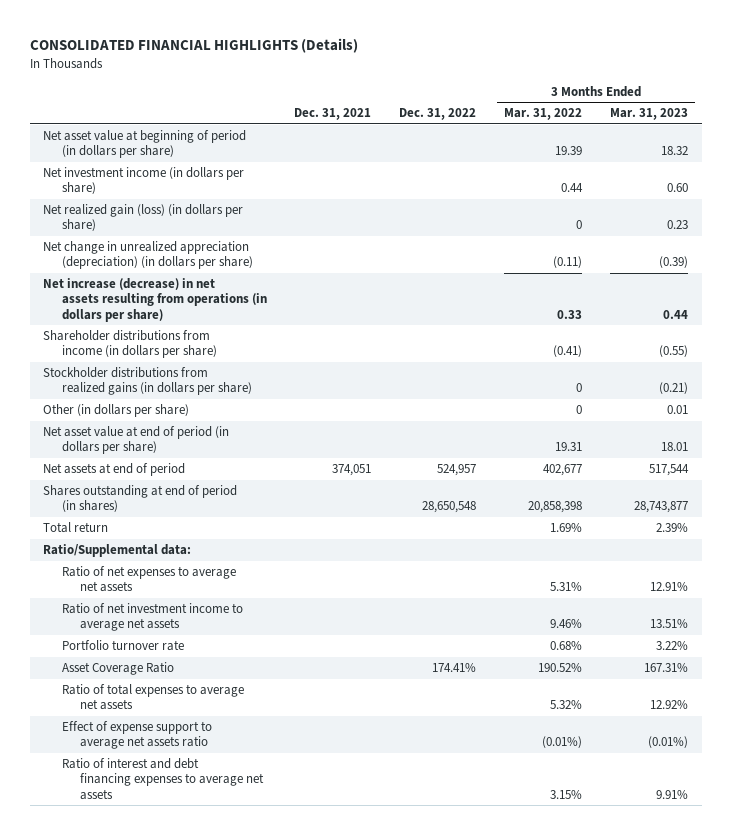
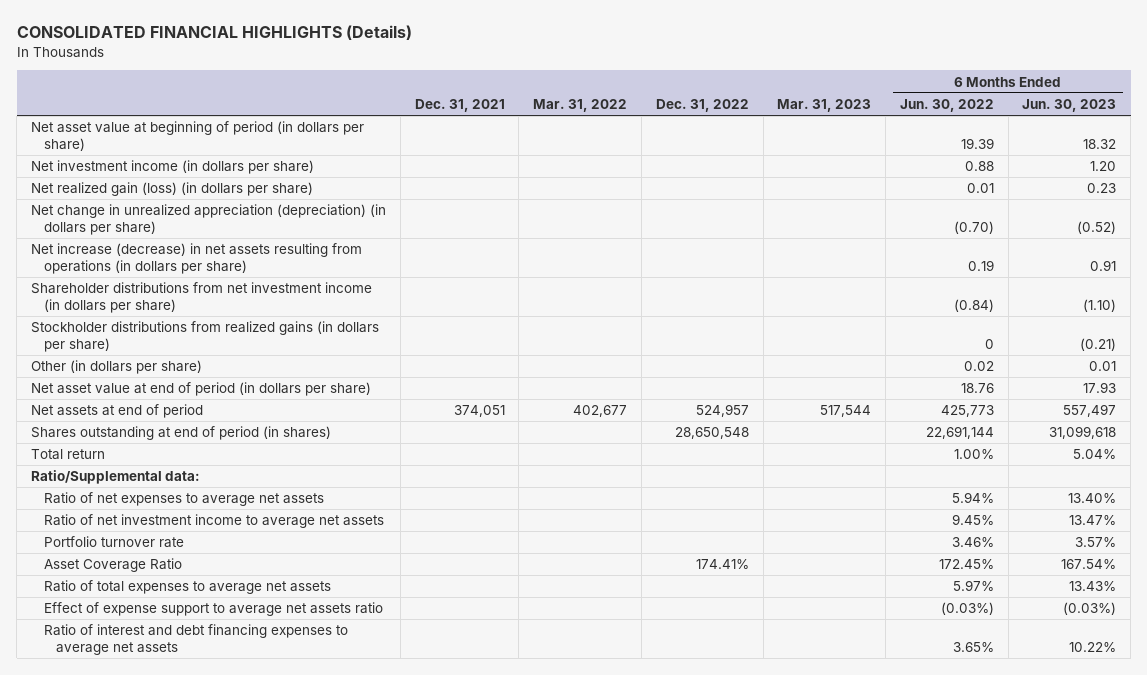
- | Dec. 31, 2021 | Dec. 31, 2022 | 3 Months Ended Mar. 31, 2022 | 3 Months Ended Mar. 31, 2023
+ | Dec. 31, 2021 | Mar. 31, 2022 | Dec. 31, 2022 | Mar. 31, 2023 | 6 Months Ended Jun. 30, 2022 | 6 Months Ended Jun. 30, 2023
- Shareholder distributions from income (in dollars per share) | | | (0.41) | (0.55)
+ Shareholder distributions from net investment income (in dollars per share) | | | | | (0.84) | (1.10)

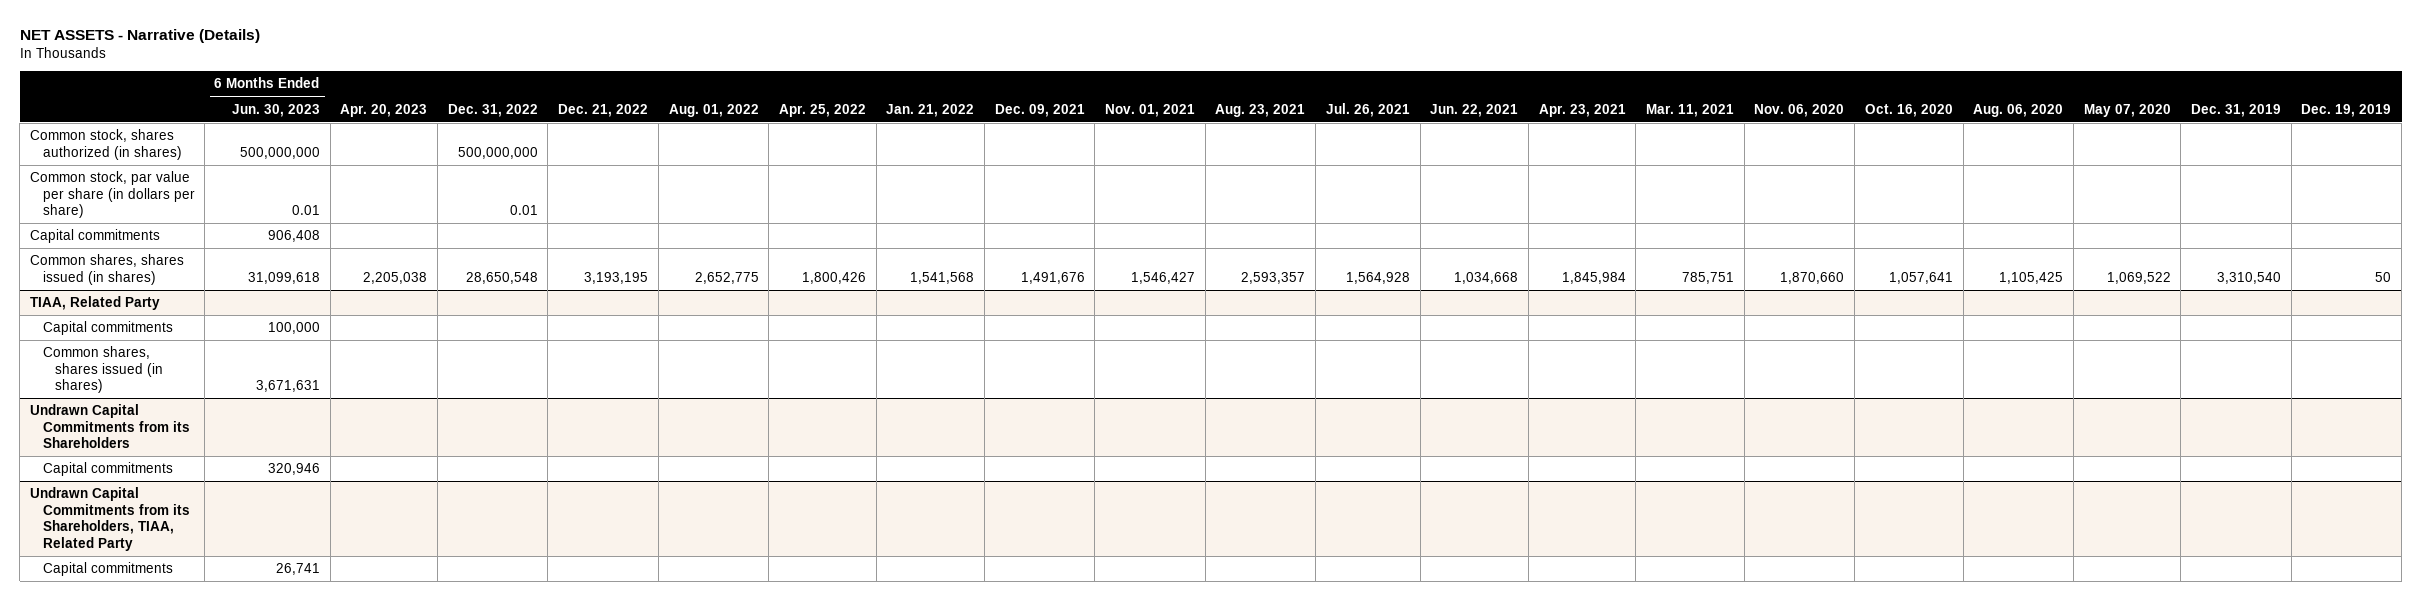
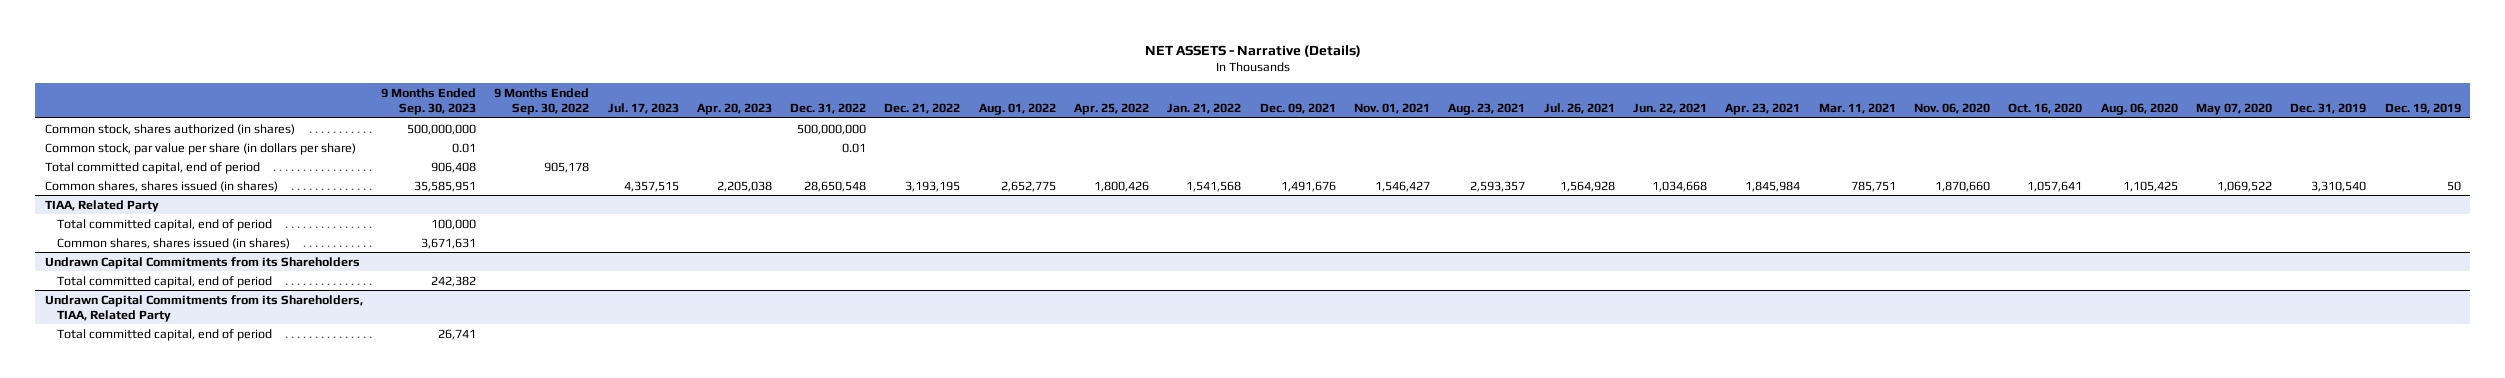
- | 6 Months Ended Jun. 30, 2023 | Apr. 20, 2023 | Dec. 31, 2022 | Dec. 21, 2022 | Aug. 01, 2022 | Apr. 25, 2022 | Jan. 21, 2022 | Dec. 09, 2021 | Nov. 01, 2021 | Aug. 23, 2021 | Jul. 26, 2021 | Jun. 22, 2021 | Apr. 23, 2021 | Mar. 11, 2021 | Nov. 06, 2020 | Oct. 16, 2020 | Aug. 06, 2020 | May 07, 2020 | Dec. 31, 2019 | Dec. 19, 2019
+ | 9 Months Ended Sep. 30, 2023 | 9 Months Ended Sep. 30, 2022 | Jul. 17, 2023 | Apr. 20, 2023 | Dec. 31, 2022 | Dec. 21, 2022 | Aug. 01, 2022 | Apr. 25, 2022 | Jan. 21, 2022 | Dec. 09, 2021 | Nov. 01, 2021 | Aug. 23, 2021 | Jul. 26, 2021 | Jun. 22, 2021 | Apr. 23, 2021 | Mar. 11, 2021 | Nov. 06, 2020 | Oct. 16, 2020 | Aug. 06, 2020 | May 07, 2020 | Dec. 31, 2019 | Dec. 19, 2019
- Capital commitments | 906,408 | | | | | | | | | | | | | | | | | | |
+ Total committed capital, end of period | 906,408 | 905,178 | | | | | | | | | | | | | | | | | | | |
@ TIAA, Related Party
- Capital commitments | 100,000 | | | | | | | | | | | | | | | | | | |
+ Total committed capital, end of period | 100,000 | | | | | | | | | | | | | | | | | | | | |
@ Undrawn Capital Commitments from its Shareholders
- Capital commitments | 320,946 | | | | | | | | | | | | | | | | | | |
+ Total committed capital, end of period | 242,382 | | | | | | | | | | | | | | | | | | | | |
@ Undrawn Capital Commitments from its Shareholders, TIAA, Related Party
- Capital commitments | 26,741 | | | | | | | | | | | | | | | | | | |
+ Total committed capital, end of period | 26,741 | | | | | | | | | | | | | | | | | | | | |

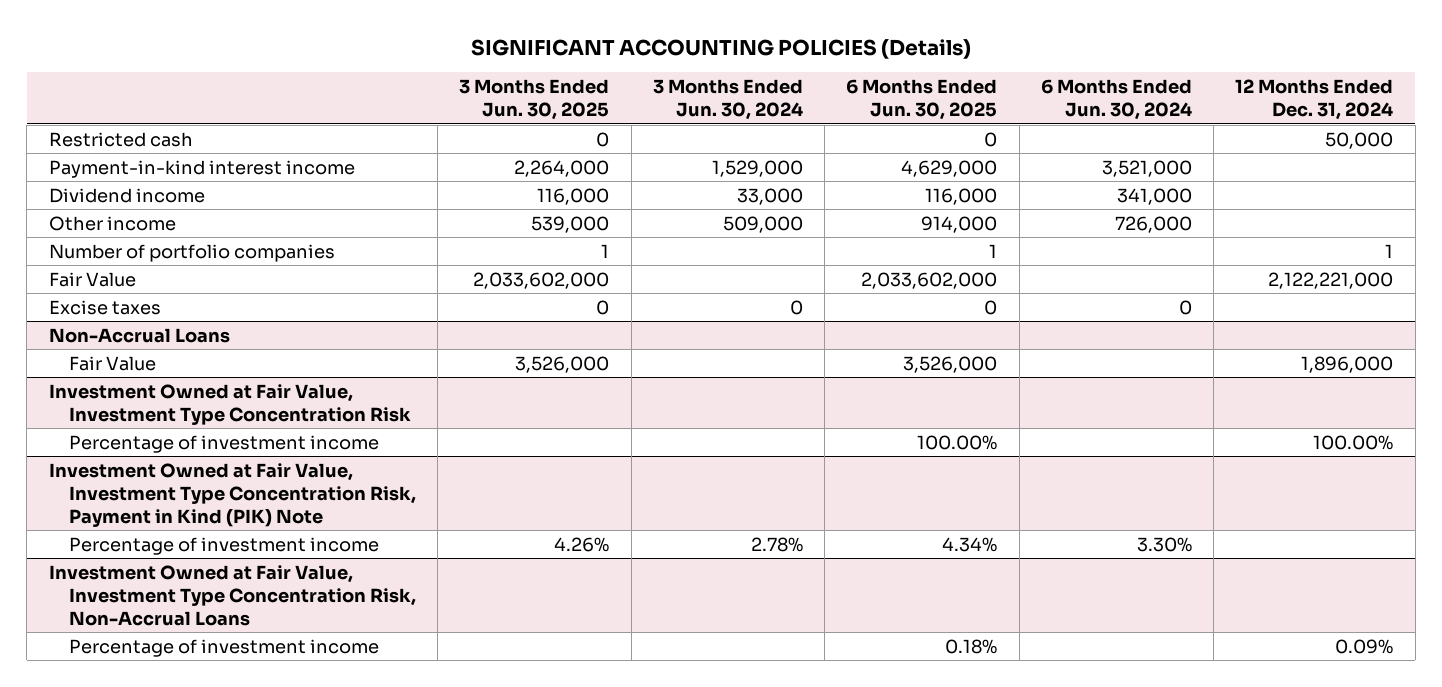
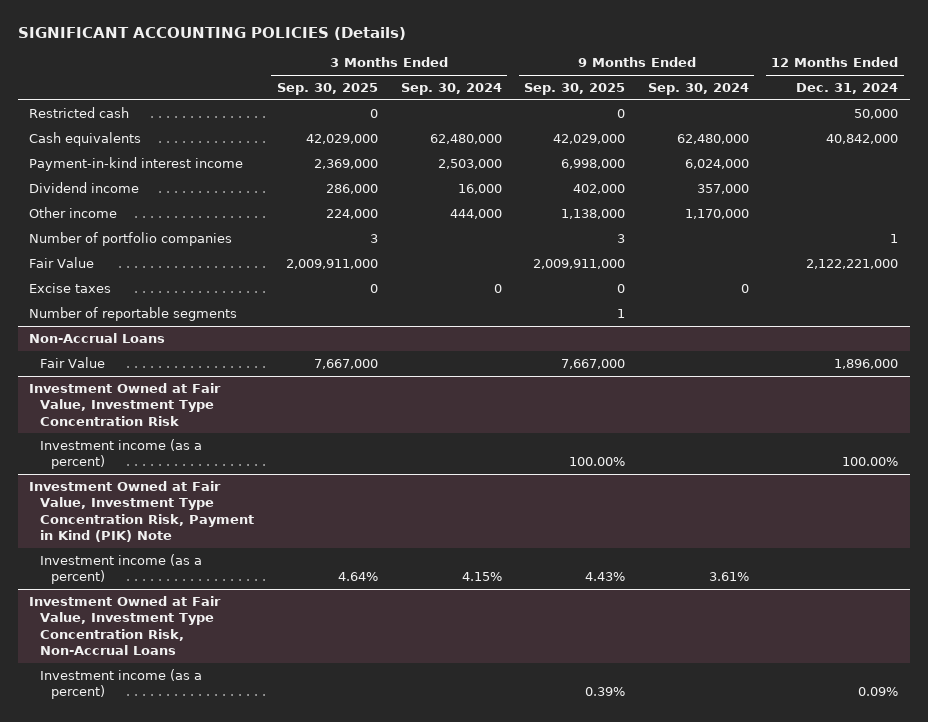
- | 3 Months Ended Jun. 30, 2025 | 3 Months Ended Jun. 30, 2024 | 6 Months Ended Jun. 30, 2025 | 6 Months Ended Jun. 30, 2024 | 12 Months Ended Dec. 31, 2024
+ | 3 Months Ended Sep. 30, 2025 | 3 Months Ended Sep. 30, 2024 | 9 Months Ended Sep. 30, 2025 | 9 Months Ended Sep. 30, 2024 | 12 Months Ended Dec. 31, 2024
+ Cash equivalents | 42,029,000 | 62,480,000 | 42,029,000 | 62,480,000 | 40,842,000
+ Number of reportable segments | | | 1 | |
@ Investment Owned at Fair Value, Investment Type Concentration Risk
- Percentage of investment income | | | 100.00% | | 100.00%
+ Investment income (as a percent) | | | 100.00% | | 100.00%
@ Investment Owned at Fair Value, Investment Type Concentration Risk, Payment in Kind (PIK) Note
- Percentage of investment income | 4.26% | 2.78% | 4.34% | 3.30% |
+ Investment income (as a percent) | 4.64% | 4.15% | 4.43% | 3.61% |
@ Investment Owned at Fair Value, Investment Type Concentration Risk, Non-Accrual Loans
- Percentage of investment income | | | 0.18% | | 0.09%
+ Investment income (as a percent) | | | 0.39% | | 0.09%

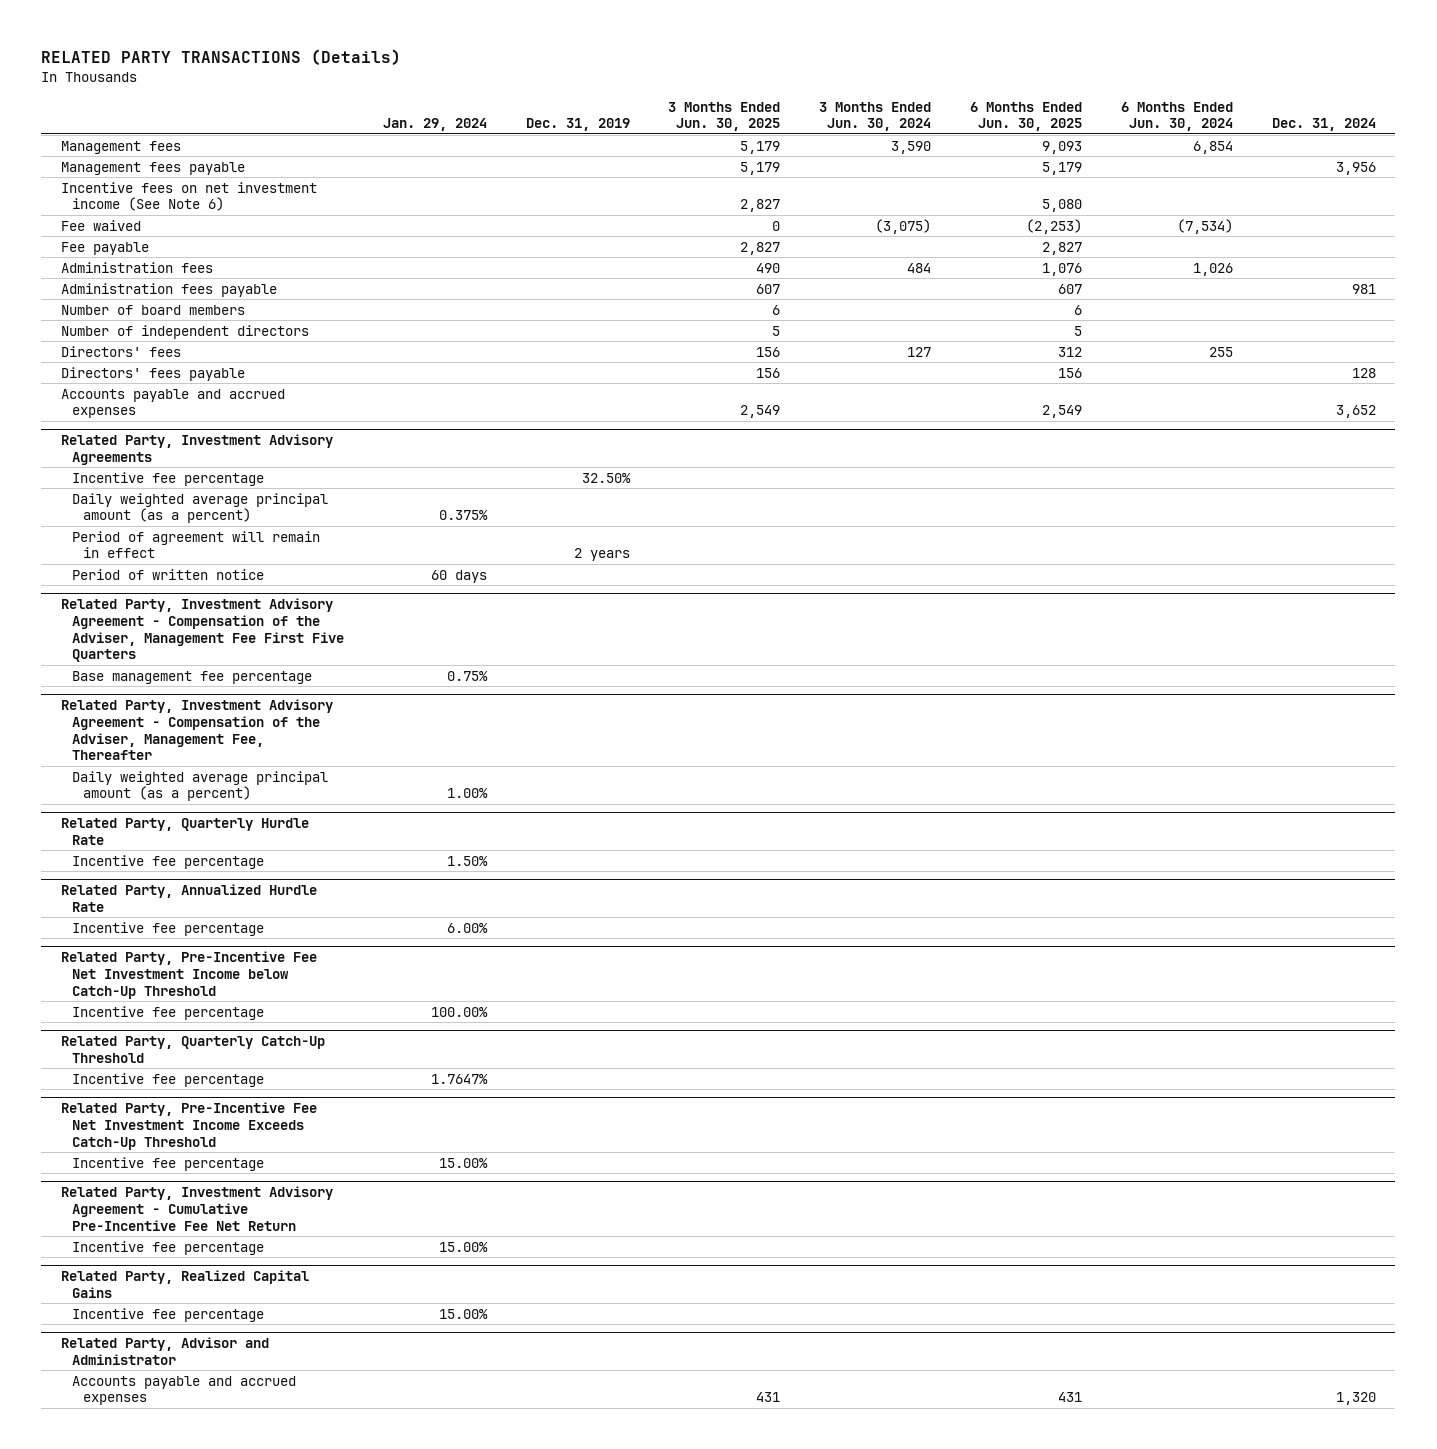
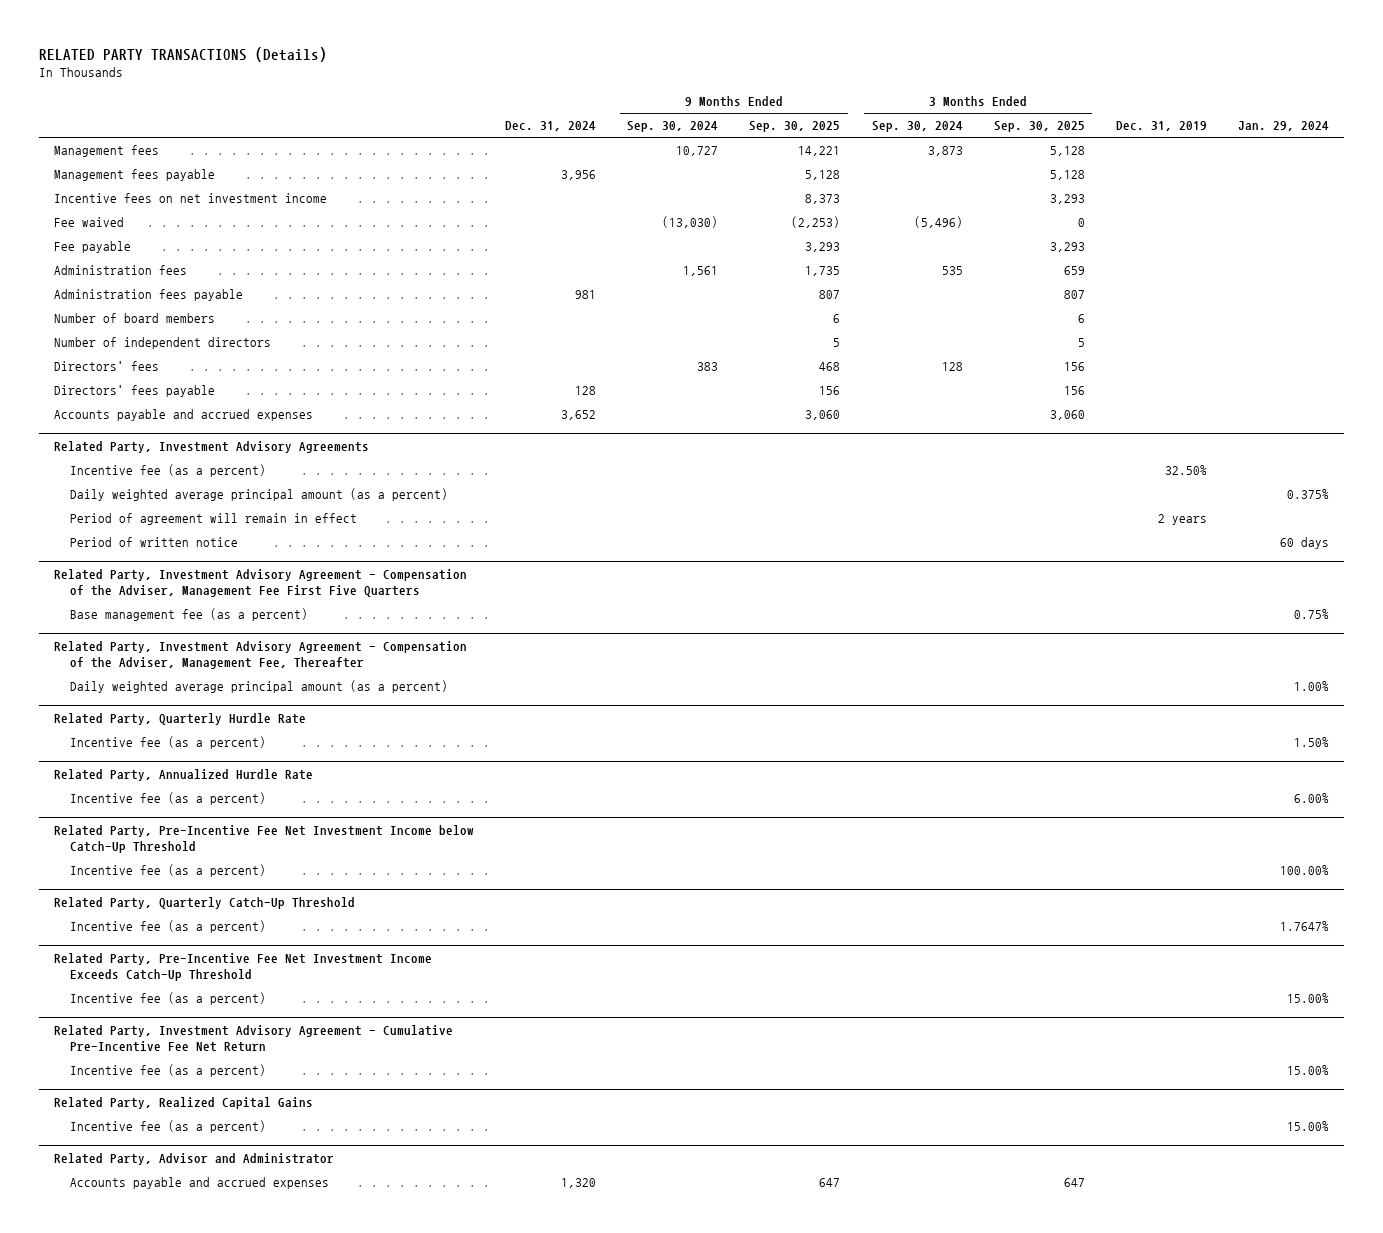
- | Jan. 29, 2024 | Dec. 31, 2019 | 3 Months Ended Jun. 30, 2025 | 3 Months Ended Jun. 30, 2024 | 6 Months Ended Jun. 30, 2025 | 6 Months Ended Jun. 30, 2024 | Dec. 31, 2024
+ | Dec. 31, 2024 | 9 Months Ended Sep. 30, 2024 | 9 Months Ended Sep. 30, 2025 | 3 Months Ended Sep. 30, 2024 | 3 Months Ended Sep. 30, 2025 | Dec. 31, 2019 | Jan. 29, 2024
- Incentive fees on net investment income (See Note 6) | | | 2,827 | | 5,080 | |
+ Incentive fees on net investment income | | | 8,373 | | 3,293 | |
@ Related Party, Investment Advisory Agreements
- Incentive fee percentage | | 32.50% | | | | |
+ Incentive fee (as a percent) | | | | | | 32.50% |
@ Related Party, Investment Advisory Agreement - Compensation of the Adviser, Management Fee First Five Quarters
- Base management fee percentage | 0.75% | | | | | |
+ Base management fee (as a percent) | | | | | | | 0.75%
@ Related Party, Quarterly Hurdle Rate
- Incentive fee percentage | 1.50% | | | | | |
+ Incentive fee (as a percent) | | | | | | | 1.50%
@ Related Party, Annualized Hurdle Rate
- Incentive fee percentage | 6.00% | | | | | |
+ Incentive fee (as a percent) | | | | | | | 6.00%
@ Related Party, Pre-Incentive Fee Net Investment Income below Catch-Up Threshold
- Incentive fee percentage | 100.00% | | | | | |
+ Incentive fee (as a percent) | | | | | | | 100.00%
@ Related Party, Quarterly Catch-Up Threshold
- Incentive fee percentage | 1.7647% | | | | | |
+ Incentive fee (as a percent) | | | | | | | 1.7647%
@ Related Party, Pre-Incentive Fee Net Investment Income Exceeds Catch-Up Threshold
- Incentive fee percentage | 15.00% | | | | | |
+ Incentive fee (as a percent) | | | | | | | 15.00%
@ Related Party, Investment Advisory Agreement - Cumulative Pre-Incentive Fee Net Return
- Incentive fee percentage | 15.00% | | | | | |
+ Incentive fee (as a percent) | | | | | | | 15.00%
@ Related Party, Realized Capital Gains
- Incentive fee percentage | 15.00% | | | | | |
+ Incentive fee (as a percent) | | | | | | | 15.00%

